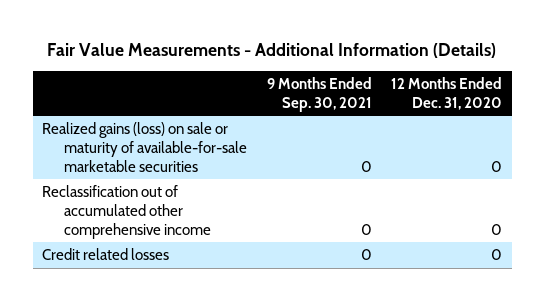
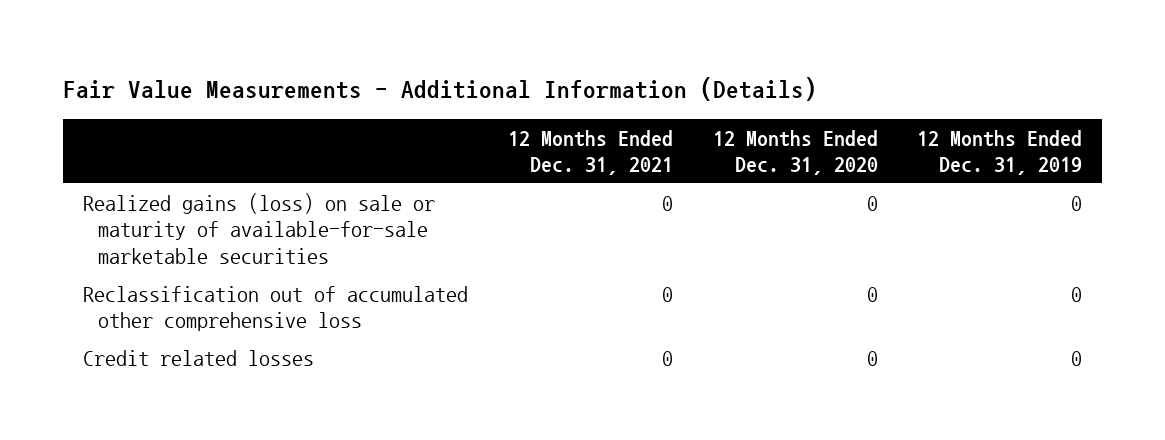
- | 9 Months Ended Sep. 30, 2021 | 12 Months Ended Dec. 31, 2020
+ | 12 Months Ended Dec. 31, 2021 | 12 Months Ended Dec. 31, 2020 | 12 Months Ended Dec. 31, 2019
- Reclassification out of accumulated other comprehensive income | 0 | 0
+ Reclassification out of accumulated other comprehensive loss | 0 | 0 | 0

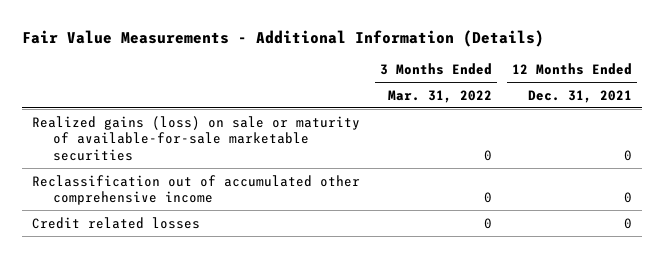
- | 12 Months Ended Dec. 31, 2021 | 12 Months Ended Dec. 31, 2020 | 12 Months Ended Dec. 31, 2019
+ | 3 Months Ended Mar. 31, 2022 | 12 Months Ended Dec. 31, 2021
- Reclassification out of accumulated other comprehensive loss | 0 | 0 | 0
+ Reclassification out of accumulated other comprehensive income | 0 | 0

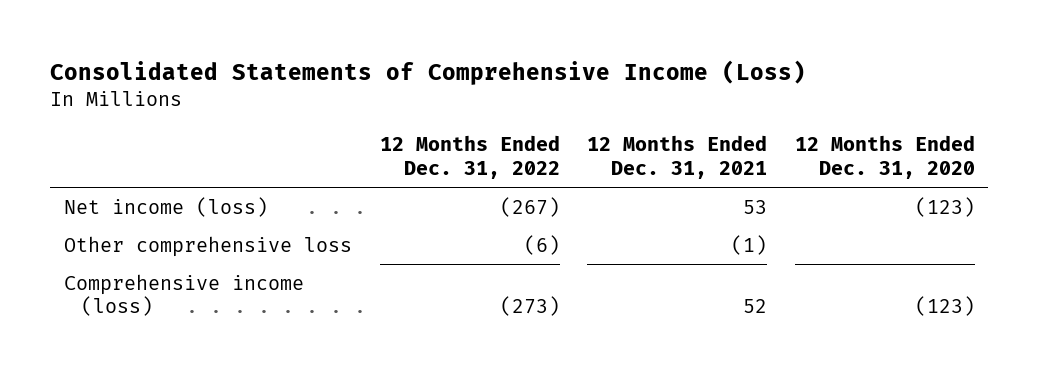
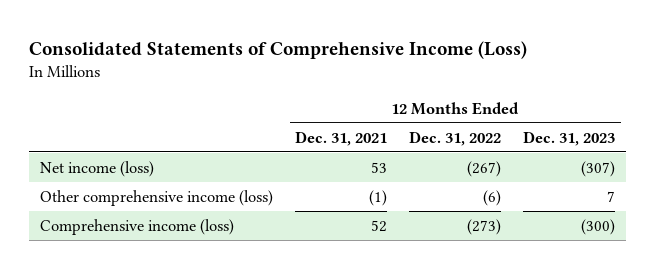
- | 12 Months Ended Dec. 31, 2022 | 12 Months Ended Dec. 31, 2021 | 12 Months Ended Dec. 31, 2020
+ | 12 Months Ended Dec. 31, 2021 | 12 Months Ended Dec. 31, 2022 | 12 Months Ended Dec. 31, 2023
- Other comprehensive loss | (6) | (1) |
+ Other comprehensive income (loss) | (1) | (6) | 7

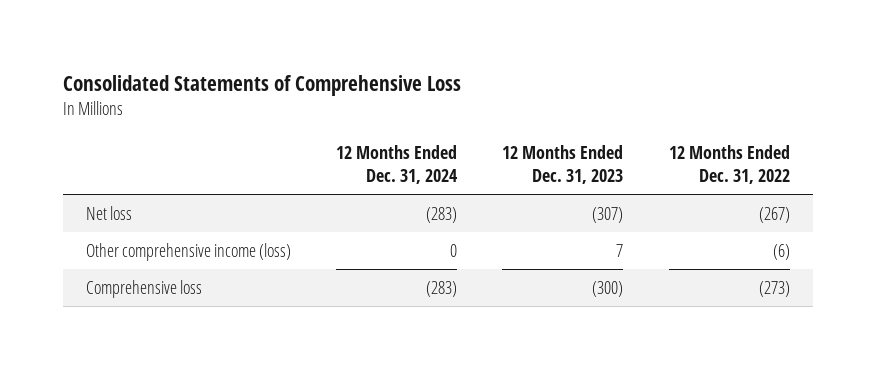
- Consolidated Statements of Comprehensive Income (Loss)
+ Consolidated Statements of Comprehensive Loss
- | 12 Months Ended Dec. 31, 2021 | 12 Months Ended Dec. 31, 2022 | 12 Months Ended Dec. 31, 2023
+ | 12 Months Ended Dec. 31, 2024 | 12 Months Ended Dec. 31, 2023 | 12 Months Ended Dec. 31, 2022
- Net income (loss) | 53 | (267) | (307)
+ Net loss | (283) | (307) | (267)
- Comprehensive income (loss) | 52 | (273) | (300)
+ Comprehensive loss | (283) | (300) | (273)

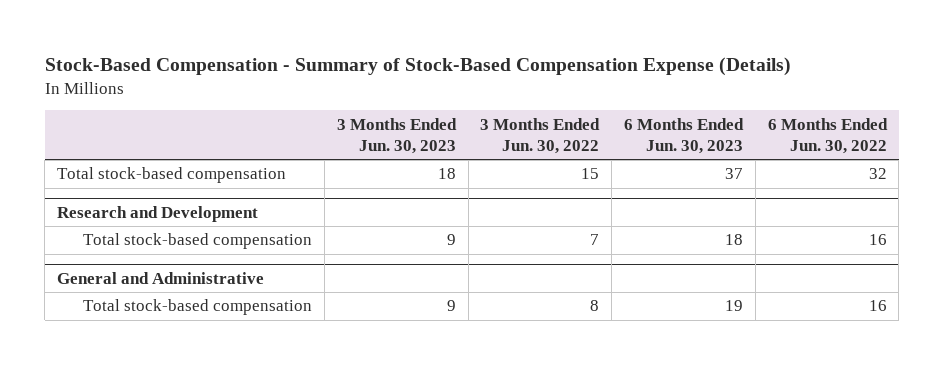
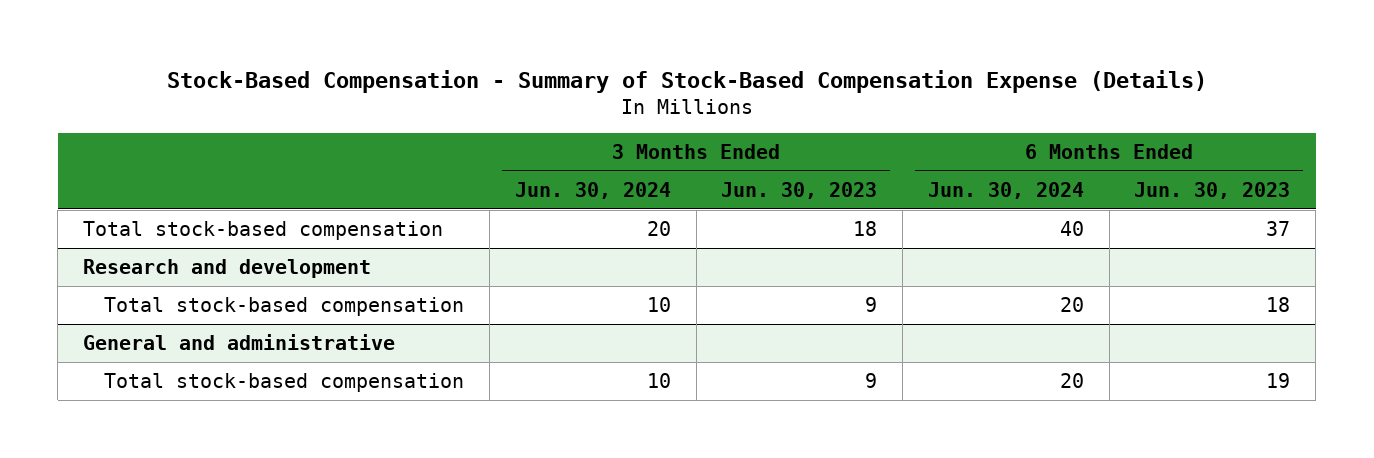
- | 3 Months Ended Jun. 30, 2023 | 3 Months Ended Jun. 30, 2022 | 6 Months Ended Jun. 30, 2023 | 6 Months Ended Jun. 30, 2022
+ | 3 Months Ended Jun. 30, 2024 | 3 Months Ended Jun. 30, 2023 | 6 Months Ended Jun. 30, 2024 | 6 Months Ended Jun. 30, 2023
- Research and Development
+ Research and development
- General and Administrative
+ General and administrative

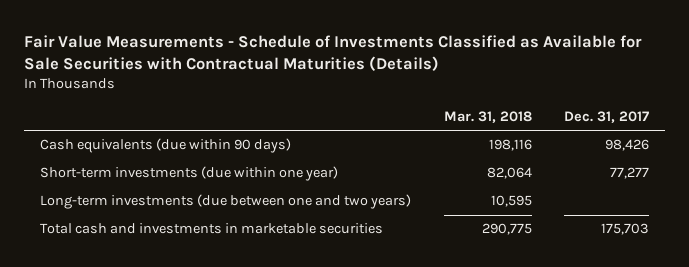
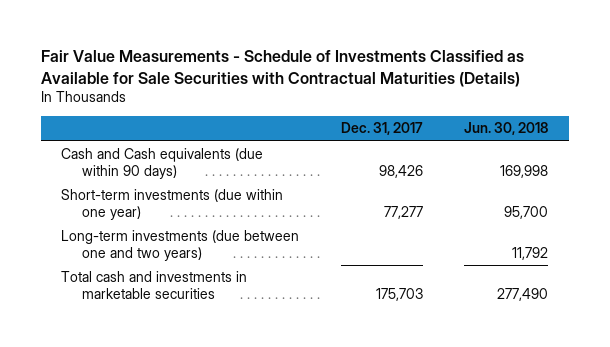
- | Mar. 31, 2018 | Dec. 31, 2017
+ | Dec. 31, 2017 | Jun. 30, 2018
- Cash equivalents (due within 90 days) | 198,116 | 98,426
+ Cash and Cash equivalents (due within 90 days) | 98,426 | 169,998

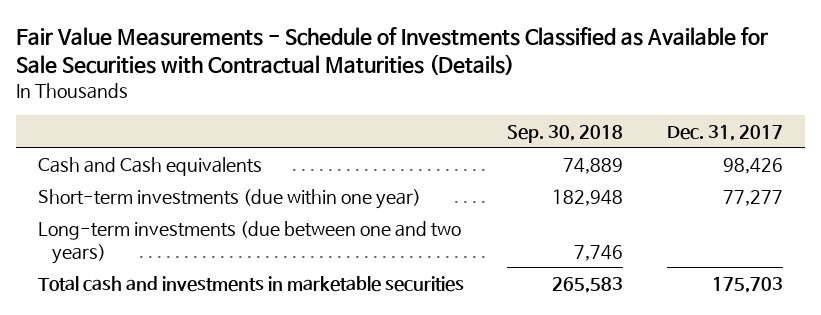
- | Dec. 31, 2017 | Jun. 30, 2018
+ | Sep. 30, 2018 | Dec. 31, 2017
- Cash and Cash equivalents (due within 90 days) | 98,426 | 169,998
+ Cash and Cash equivalents | 74,889 | 98,426

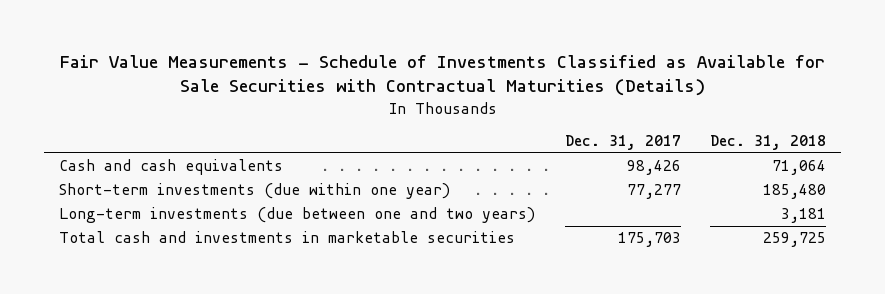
- | Sep. 30, 2018 | Dec. 31, 2017
+ | Dec. 31, 2017 | Dec. 31, 2018
- Cash and Cash equivalents | 74,889 | 98,426
+ Cash and cash equivalents | 98,426 | 71,064

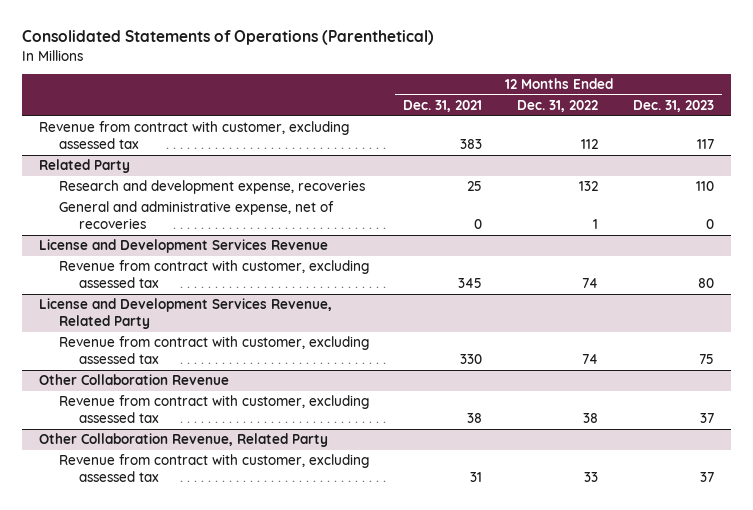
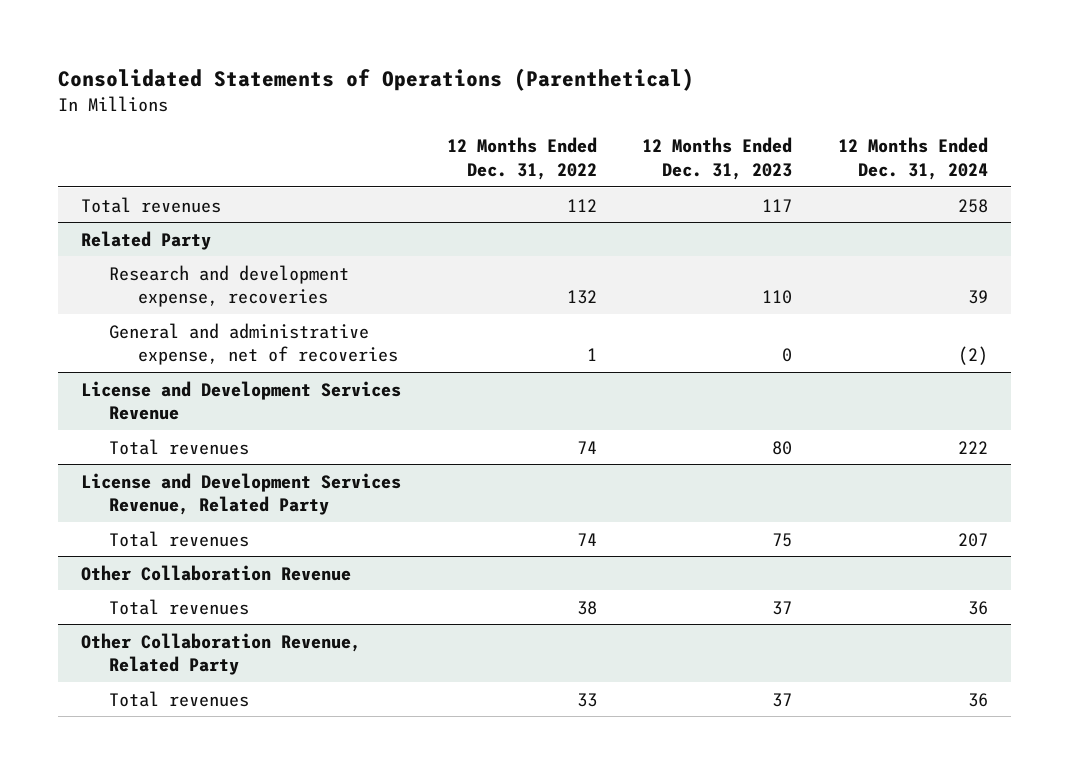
- | 12 Months Ended Dec. 31, 2021 | 12 Months Ended Dec. 31, 2022 | 12 Months Ended Dec. 31, 2023
+ | 12 Months Ended Dec. 31, 2022 | 12 Months Ended Dec. 31, 2023 | 12 Months Ended Dec. 31, 2024
- Revenue from contract with customer, excluding assessed tax | 383 | 112 | 117
+ Total revenues | 112 | 117 | 258
@ License and Development Services Revenue
- Revenue from contract with customer, excluding assessed tax | 345 | 74 | 80
+ Total revenues | 74 | 80 | 222
@ License and Development Services Revenue, Related Party
- Revenue from contract with customer, excluding assessed tax | 330 | 74 | 75
+ Total revenues | 74 | 75 | 207
@ Other Collaboration Revenue
- Revenue from contract with customer, excluding assessed tax | 38 | 38 | 37
+ Total revenues | 38 | 37 | 36
@ Other Collaboration Revenue, Related Party
- Revenue from contract with customer, excluding assessed tax | 31 | 33 | 37
+ Total revenues | 33 | 37 | 36

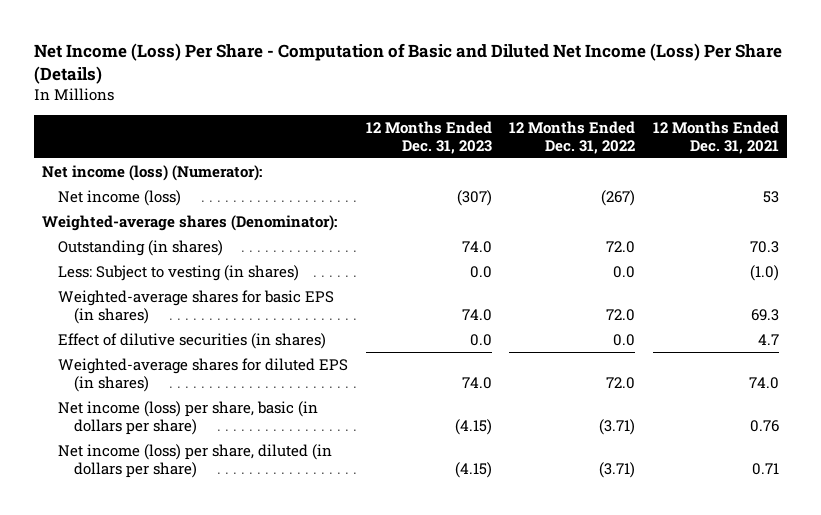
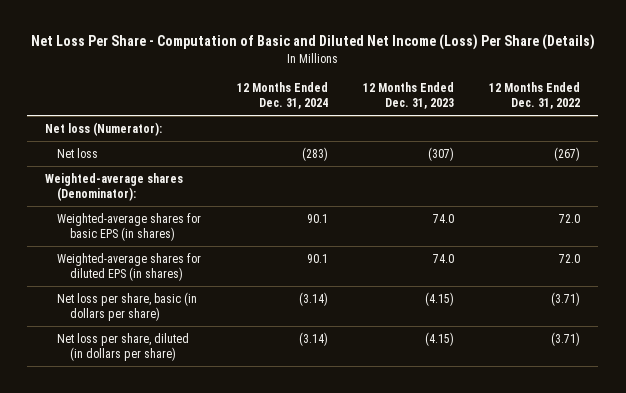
- Net Income (Loss) Per Share - Computation of Basic and Diluted Net Income (Loss) Per Share (Details)
+ Net Loss Per Share - Computation of Basic and Diluted Net Income (Loss) Per Share (Details)
- | 12 Months Ended Dec. 31, 2023 | 12 Months Ended Dec. 31, 2022 | 12 Months Ended Dec. 31, 2021
+ | 12 Months Ended Dec. 31, 2024 | 12 Months Ended Dec. 31, 2023 | 12 Months Ended Dec. 31, 2022
- Net income (loss) (Numerator):
- Net income (loss) | (307) | (267) | 53
+ Net loss (Numerator):
+ Net loss | (283) | (307) | (267)
- Outstanding (in shares) | 74.0 | 72.0 | 70.3
- Less: Subject to vesting (in shares) | 0.0 | 0.0 | (1.0)
- Effect of dilutive securities (in shares) | 0.0 | 0.0 | 4.7
- Net income (loss) per share, basic (in dollars per share) | (4.15) | (3.71) | 0.76
- Net income (loss) per share, diluted (in dollars per share) | (4.15) | (3.71) | 0.71
+ Net loss per share, basic (in dollars per share) | (3.14) | (4.15) | (3.71)
+ Net loss per share, diluted (in dollars per share) | (3.14) | (4.15) | (3.71)

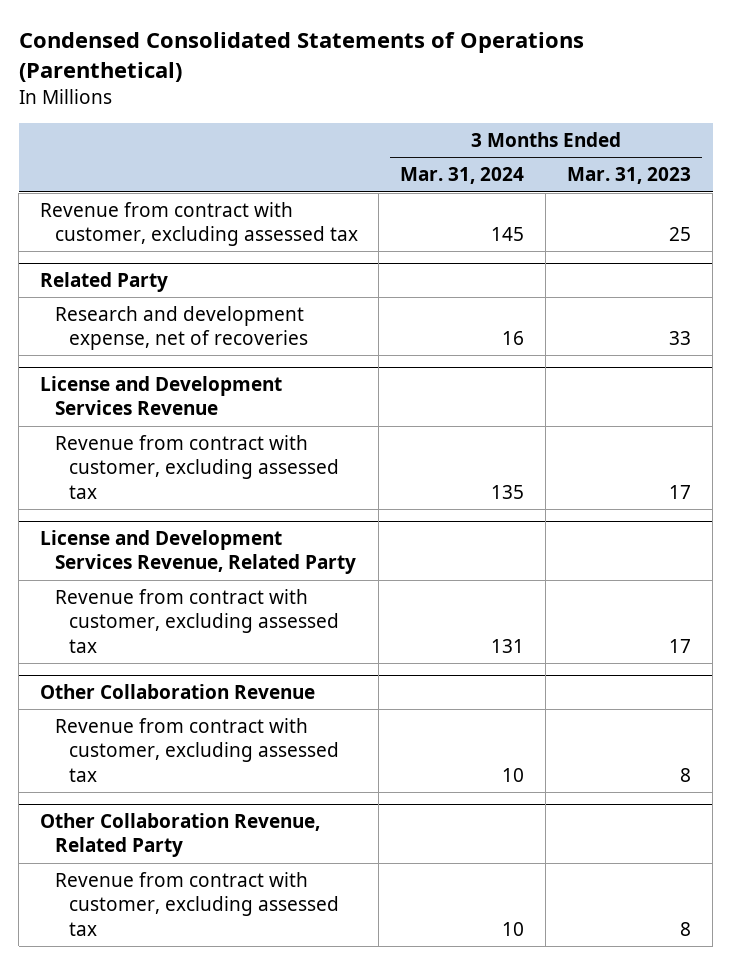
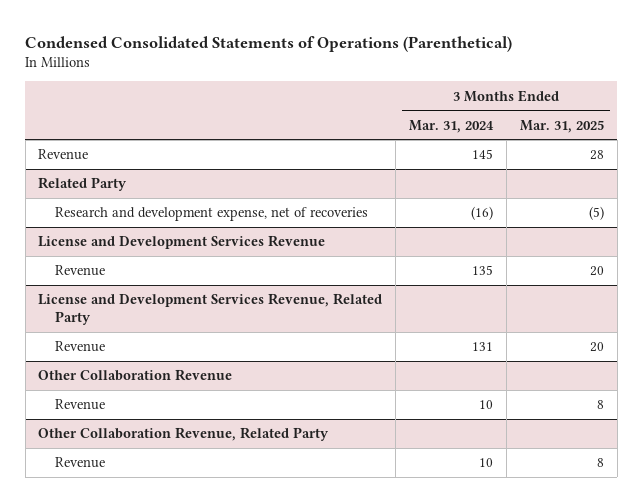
- | 3 Months Ended Mar. 31, 2024 | 3 Months Ended Mar. 31, 2023
+ | 3 Months Ended Mar. 31, 2024 | 3 Months Ended Mar. 31, 2025
- Revenue from contract with customer, excluding assessed tax | 145 | 25
+ Revenue | 145 | 28
@ Related Party
- Research and development expense, net of recoveries | 16 | 33
+ Research and development expense, net of recoveries | (16) | (5)
@ License and Development Services Revenue
- Revenue from contract with customer, excluding assessed tax | 135 | 17
+ Revenue | 135 | 20
@ License and Development Services Revenue, Related Party
- Revenue from contract with customer, excluding assessed tax | 131 | 17
+ Revenue | 131 | 20
@ Other Collaboration Revenue
- Revenue from contract with customer, excluding assessed tax | 10 | 8
+ Revenue | 10 | 8
@ Other Collaboration Revenue, Related Party
- Revenue from contract with customer, excluding assessed tax | 10 | 8
+ Revenue | 10 | 8

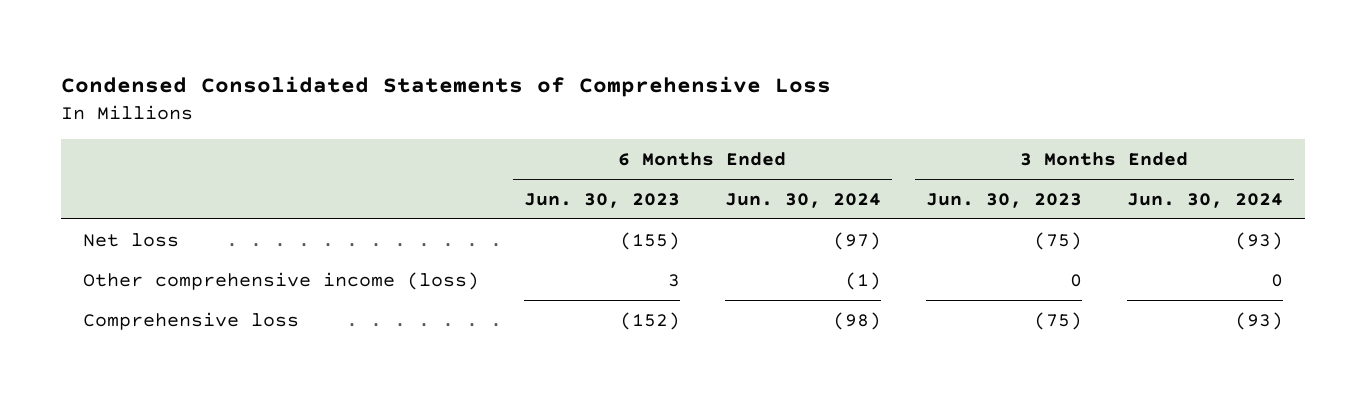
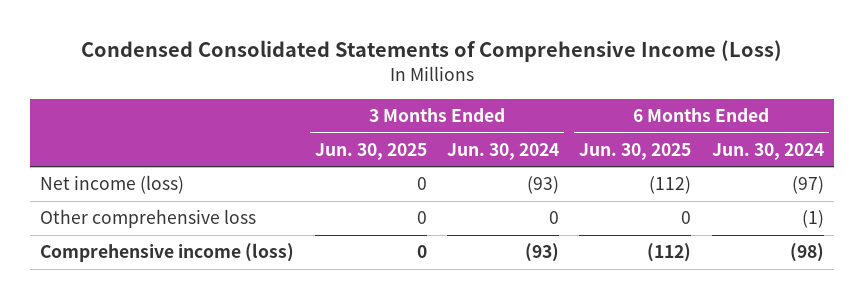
- Condensed Consolidated Statements of Comprehensive Loss
+ Condensed Consolidated Statements of Comprehensive Income (Loss)
- | 6 Months Ended Jun. 30, 2023 | 6 Months Ended Jun. 30, 2024 | 3 Months Ended Jun. 30, 2023 | 3 Months Ended Jun. 30, 2024
+ | 3 Months Ended Jun. 30, 2025 | 3 Months Ended Jun. 30, 2024 | 6 Months Ended Jun. 30, 2025 | 6 Months Ended Jun. 30, 2024
- Net loss | (155) | (97) | (75) | (93)
- Other comprehensive income (loss) | 3 | (1) | 0 | 0
- Comprehensive loss | (152) | (98) | (75) | (93)
+ Net income (loss) | 0 | (93) | (112) | (97)
+ Other comprehensive loss | 0 | 0 | 0 | (1)
+ Comprehensive income (loss) | 0 | (93) | (112) | (98)

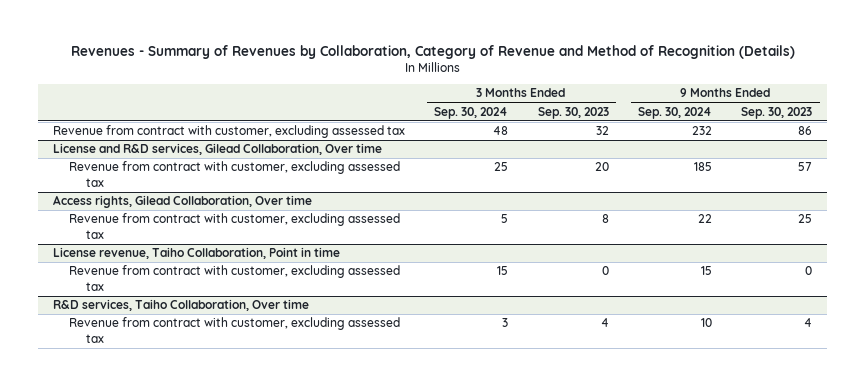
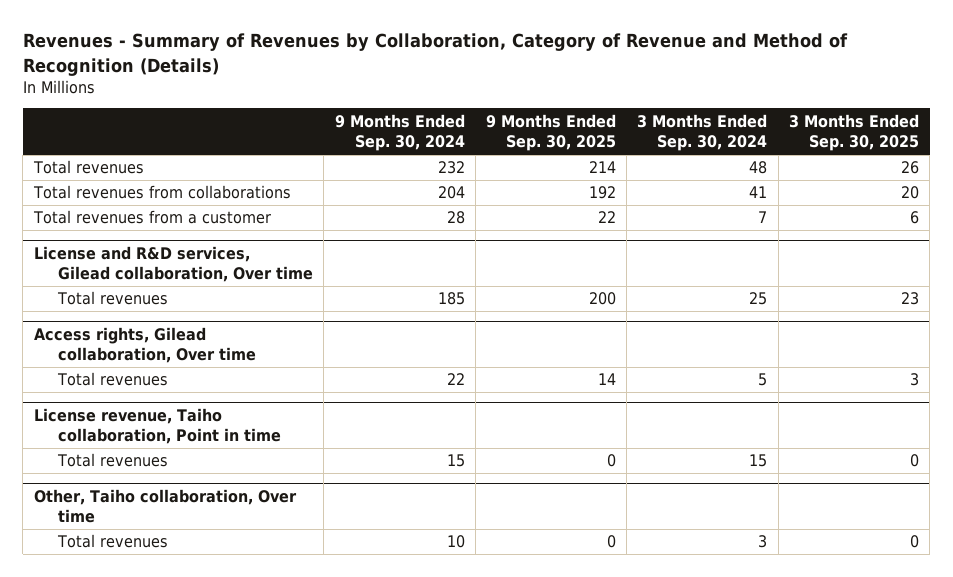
- | 3 Months Ended Sep. 30, 2024 | 3 Months Ended Sep. 30, 2023 | 9 Months Ended Sep. 30, 2024 | 9 Months Ended Sep. 30, 2023
+ | 9 Months Ended Sep. 30, 2024 | 9 Months Ended Sep. 30, 2025 | 3 Months Ended Sep. 30, 2024 | 3 Months Ended Sep. 30, 2025
- Revenue from contract with customer, excluding assessed tax | 48 | 32 | 232 | 86
- License and R&D services, Gilead Collaboration, Over time
- Revenue from contract with customer, excluding assessed tax | 25 | 20 | 185 | 57
- Access rights, Gilead Collaboration, Over time
- Revenue from contract with customer, excluding assessed tax | 5 | 8 | 22 | 25
- License revenue, Taiho Collaboration, Point in time
- Revenue from contract with customer, excluding assessed tax | 15 | 0 | 15 | 0
- R&D services, Taiho Collaboration, Over time
- Revenue from contract with customer, excluding assessed tax | 3 | 4 | 10 | 4
+ Total revenues | 232 | 214 | 48 | 26
+ Total revenues from collaborations | 204 | 192 | 41 | 20
+ Total revenues from a customer | 28 | 22 | 7 | 6
+ License and R&D services, Gilead collaboration, Over time
+ Total revenues | 185 | 200 | 25 | 23
+ Access rights, Gilead collaboration, Over time
+ Total revenues | 22 | 14 | 5 | 3
+ License revenue, Taiho collaboration, Point in time
+ Total revenues | 15 | 0 | 15 | 0
+ Other, Taiho collaboration, Over time
+ Total revenues | 10 | 0 | 3 | 0

